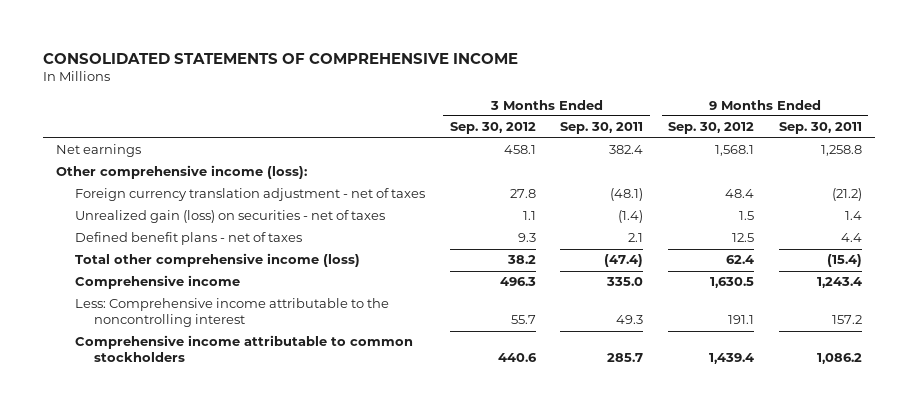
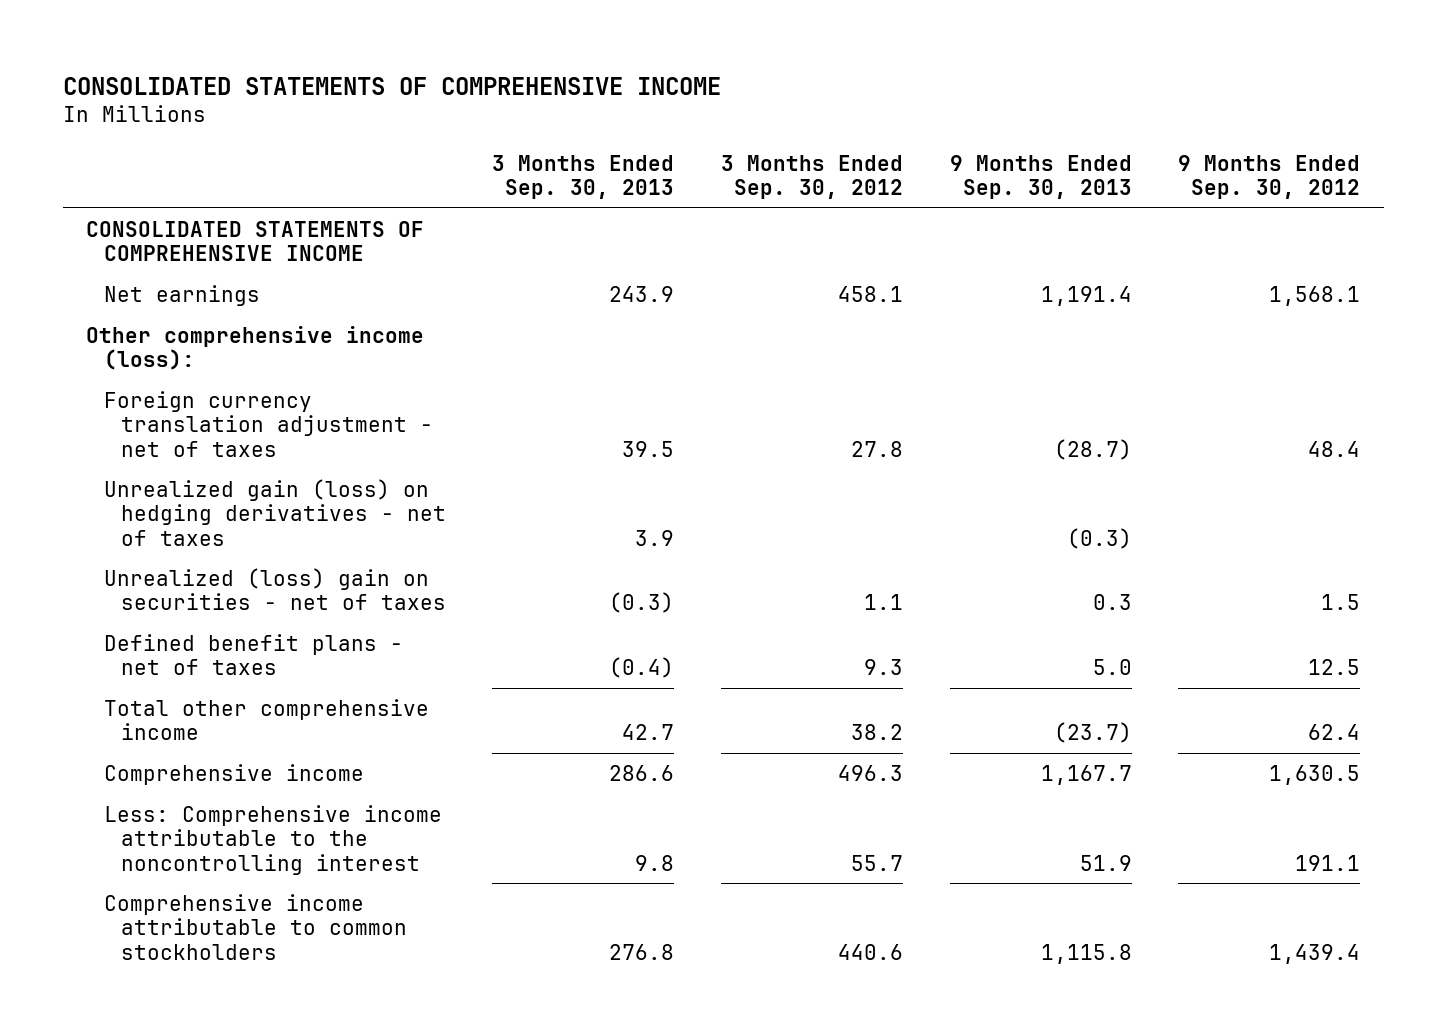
- | 3 Months Ended Sep. 30, 2012 | 3 Months Ended Sep. 30, 2011 | 9 Months Ended Sep. 30, 2012 | 9 Months Ended Sep. 30, 2011
+ | 3 Months Ended Sep. 30, 2013 | 3 Months Ended Sep. 30, 2012 | 9 Months Ended Sep. 30, 2013 | 9 Months Ended Sep. 30, 2012
+ CONSOLIDATED STATEMENTS OF COMPREHENSIVE INCOME
- Unrealized gain (loss) on securities - net of taxes | 1.1 | (1.4) | 1.5 | 1.4
+ Unrealized gain (loss) on hedging derivatives - net of taxes | 3.9 | | (0.3) |
+ Unrealized (loss) gain on securities - net of taxes | (0.3) | 1.1 | 0.3 | 1.5
- Total other comprehensive income (loss) | 38.2 | (47.4) | 62.4 | (15.4)
+ Total other comprehensive income | 42.7 | 38.2 | (23.7) | 62.4

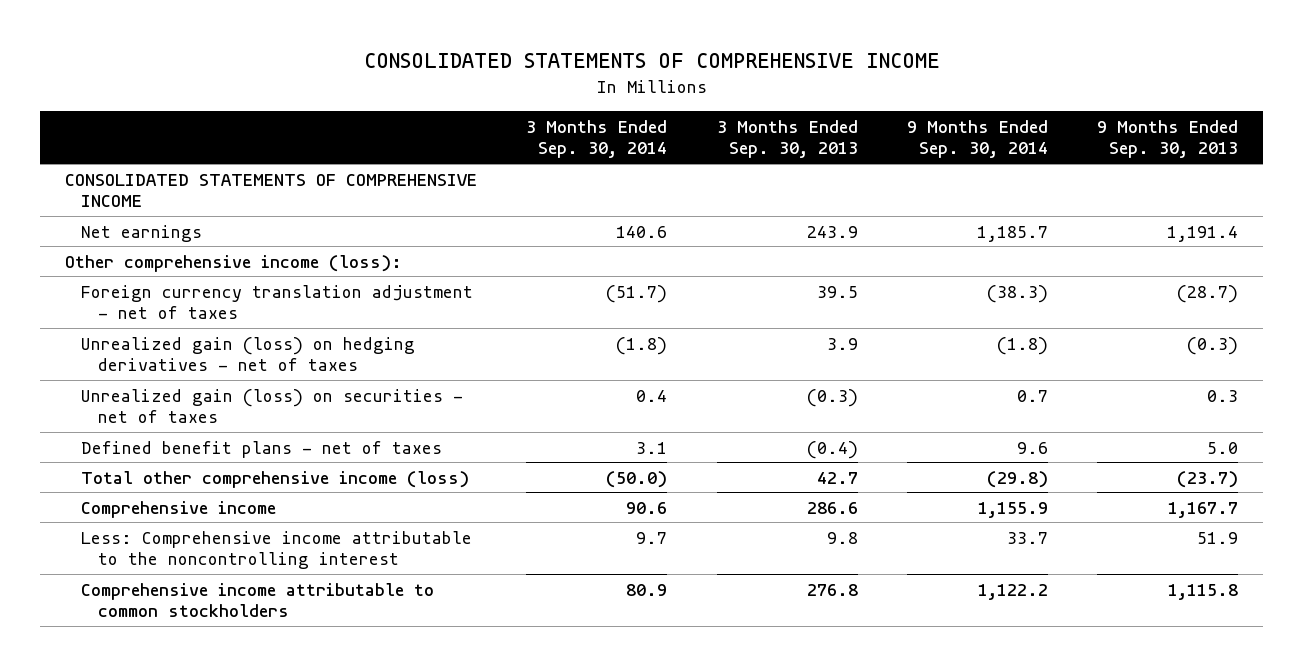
- | 3 Months Ended Sep. 30, 2013 | 3 Months Ended Sep. 30, 2012 | 9 Months Ended Sep. 30, 2013 | 9 Months Ended Sep. 30, 2012
+ | 3 Months Ended Sep. 30, 2014 | 3 Months Ended Sep. 30, 2013 | 9 Months Ended Sep. 30, 2014 | 9 Months Ended Sep. 30, 2013
- Unrealized (loss) gain on securities - net of taxes | (0.3) | 1.1 | 0.3 | 1.5
+ Unrealized gain (loss) on securities - net of taxes | 0.4 | (0.3) | 0.7 | 0.3
- Total other comprehensive income | 42.7 | 38.2 | (23.7) | 62.4
+ Total other comprehensive income (loss) | (50.0) | 42.7 | (29.8) | (23.7)

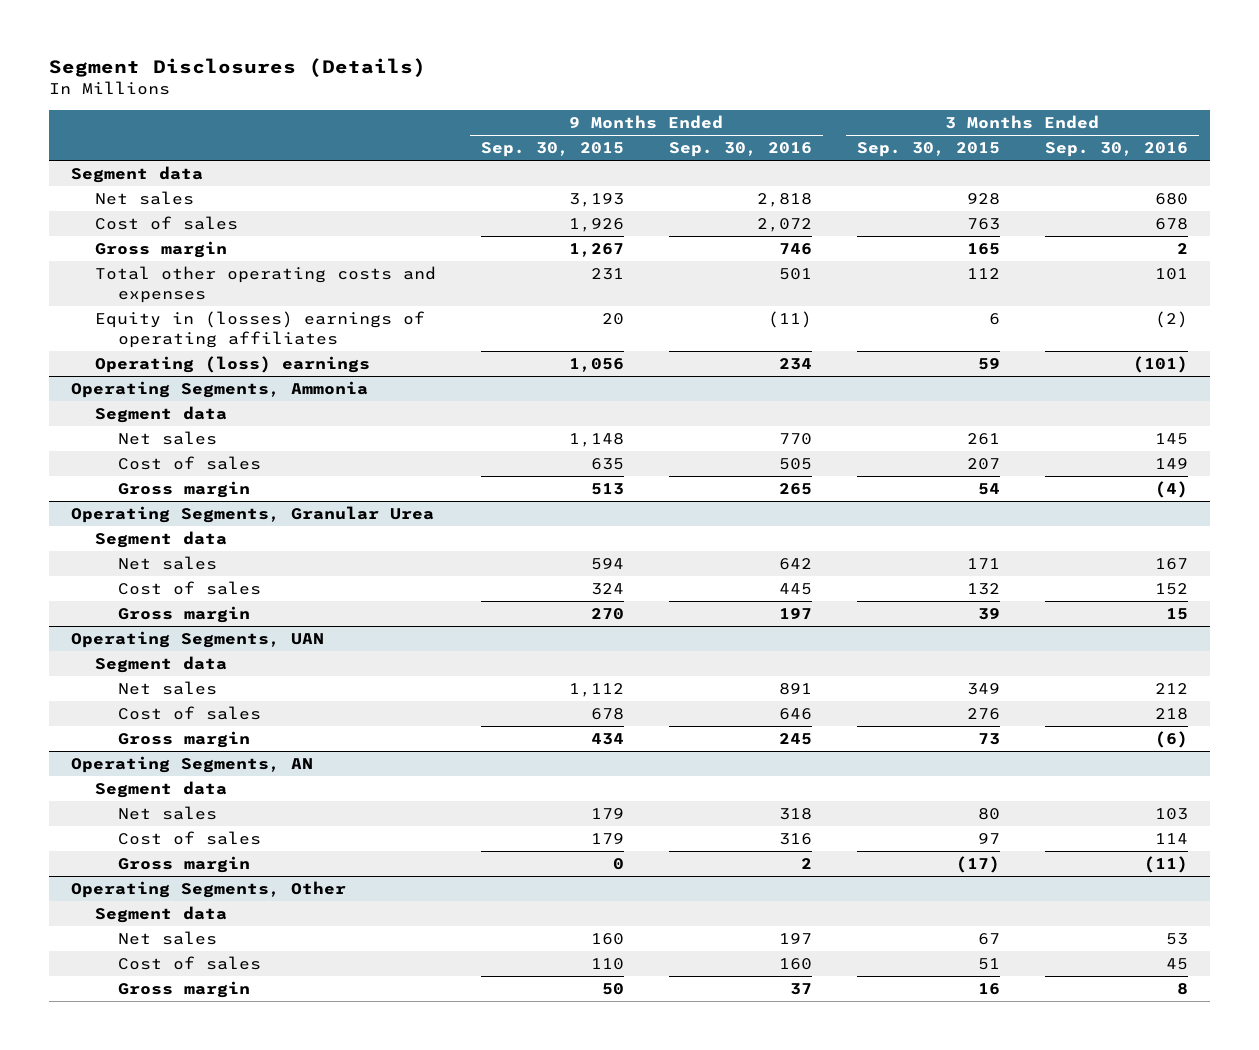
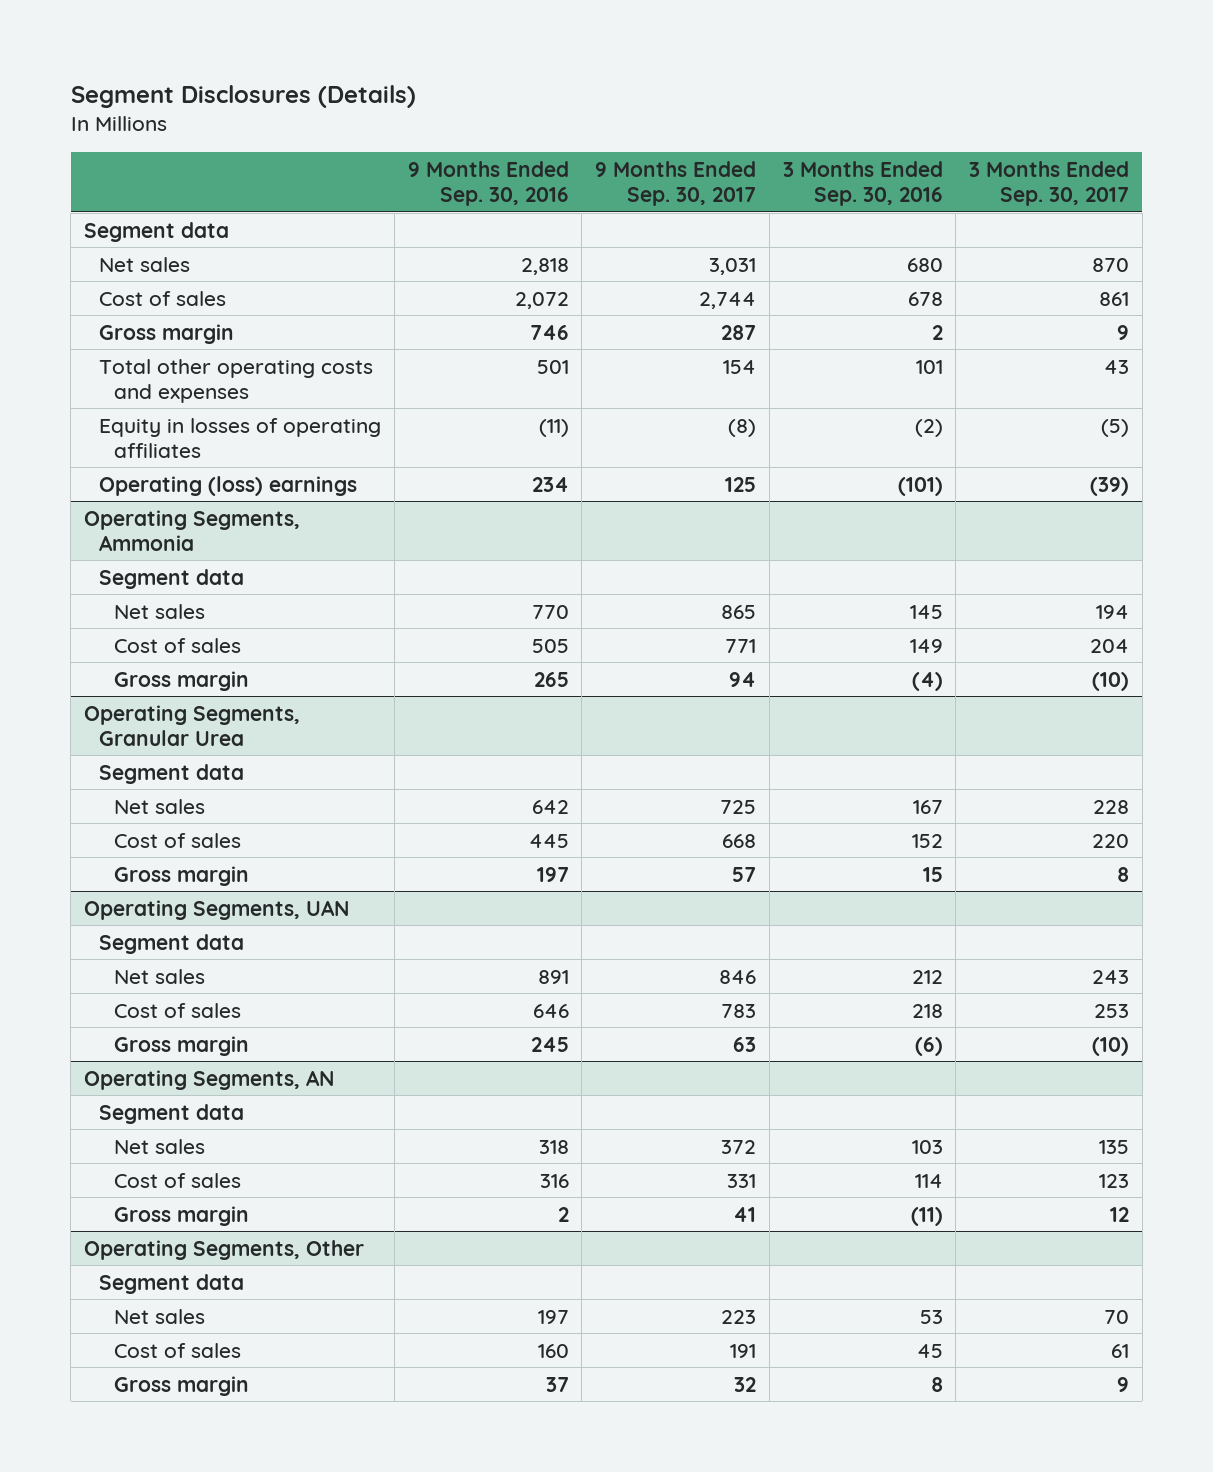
- | 9 Months Ended Sep. 30, 2015 | 9 Months Ended Sep. 30, 2016 | 3 Months Ended Sep. 30, 2015 | 3 Months Ended Sep. 30, 2016
+ | 9 Months Ended Sep. 30, 2016 | 9 Months Ended Sep. 30, 2017 | 3 Months Ended Sep. 30, 2016 | 3 Months Ended Sep. 30, 2017
- Equity in (losses) earnings of operating affiliates | 20 | (11) | 6 | (2)
+ Equity in losses of operating affiliates | (11) | (8) | (2) | (5)

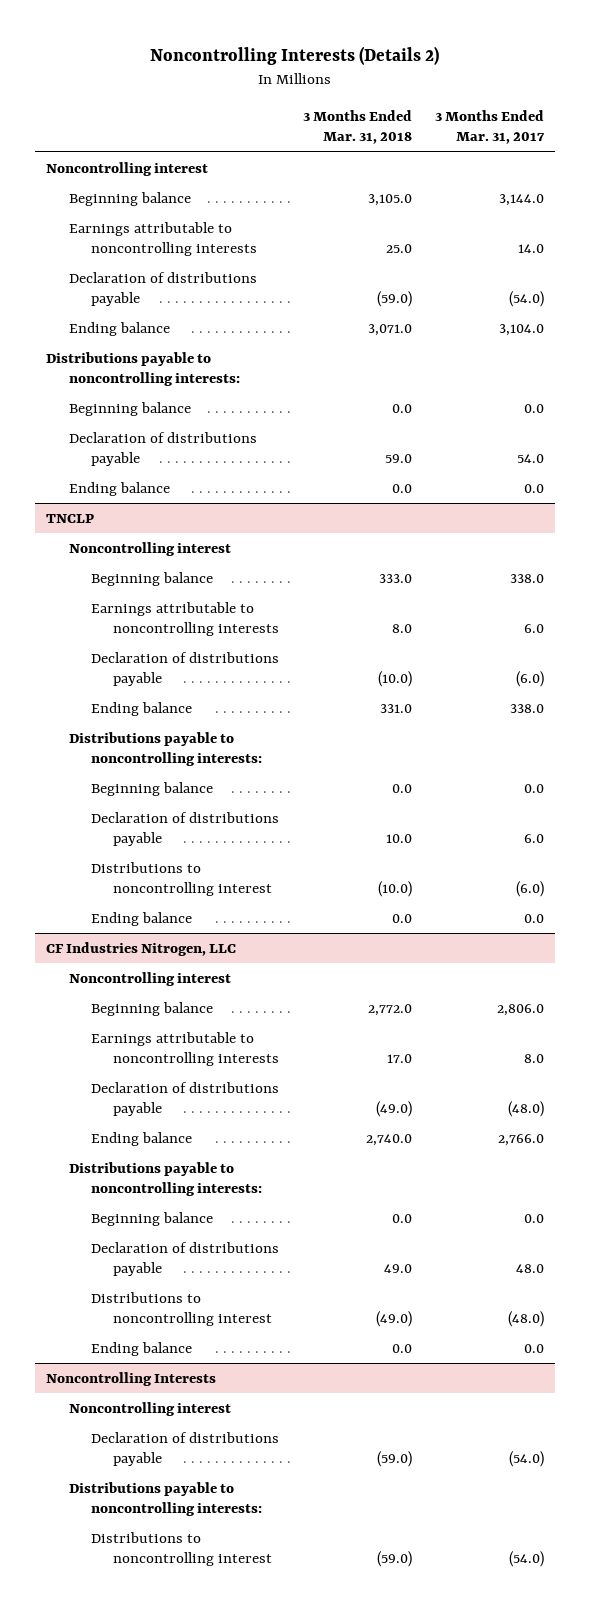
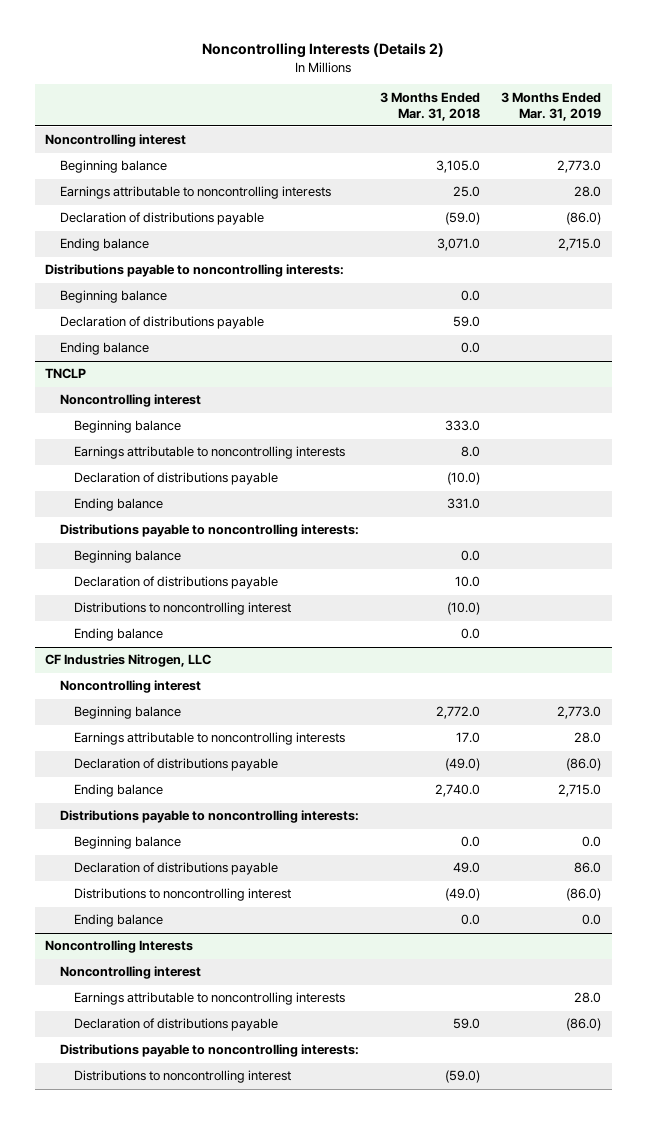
- | 3 Months Ended Mar. 31, 2018 | 3 Months Ended Mar. 31, 2017
+ | 3 Months Ended Mar. 31, 2018 | 3 Months Ended Mar. 31, 2019
@ Noncontrolling Interests
- Declaration of distributions payable | (59.0) | (54.0)
+ Earnings attributable to noncontrolling interests | | 28.0
+ Declaration of distributions payable | 59.0 | (86.0)

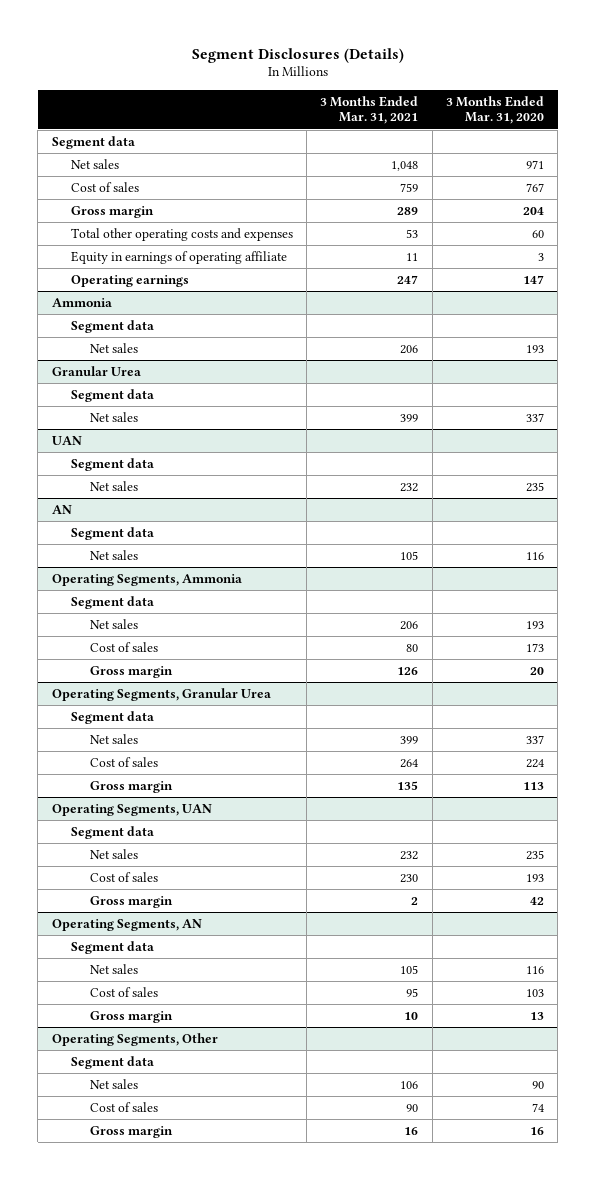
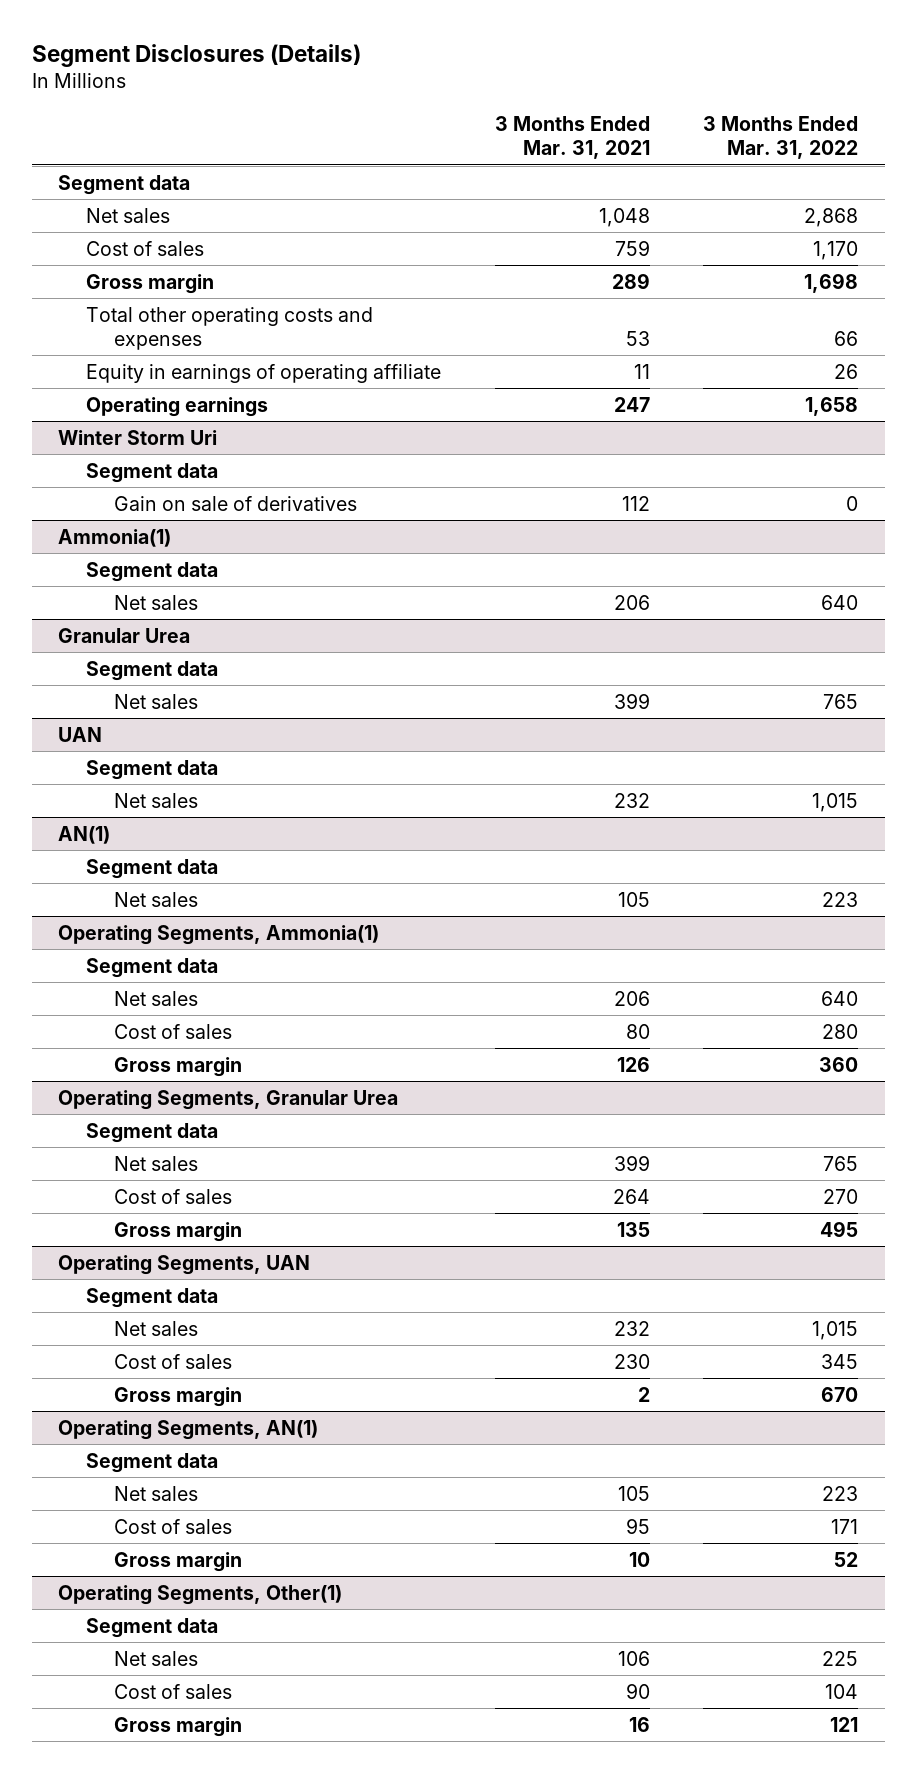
- | 3 Months Ended Mar. 31, 2021 | 3 Months Ended Mar. 31, 2020
+ | 3 Months Ended Mar. 31, 2021 | 3 Months Ended Mar. 31, 2022
- Ammonia
+ Winter Storm Uri
+ Gain on sale of derivatives | 112 | 0
+ Ammonia(1)
+ Segment data
- AN
+ AN(1)
- Operating Segments, Ammonia
+ Operating Segments, Ammonia(1)
- Operating Segments, AN
+ Operating Segments, AN(1)
- Operating Segments, Other
+ Operating Segments, Other(1)

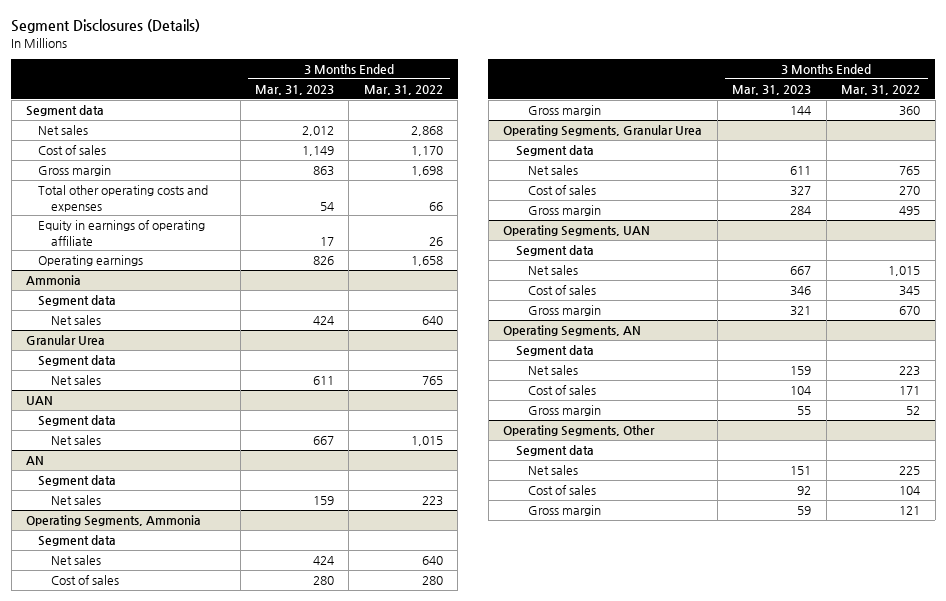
- | 3 Months Ended Mar. 31, 2021 | 3 Months Ended Mar. 31, 2022
+ | 3 Months Ended Mar. 31, 2023 | 3 Months Ended Mar. 31, 2022
- Winter Storm Uri
- Segment data
- Gain on sale of derivatives | 112 | 0
- Ammonia(1)
+ Ammonia
- AN(1)
+ AN
- Operating Segments, Ammonia(1)
+ Operating Segments, Ammonia
- Operating Segments, AN(1)
+ Operating Segments, AN
- Operating Segments, Other(1)
+ Operating Segments, Other

